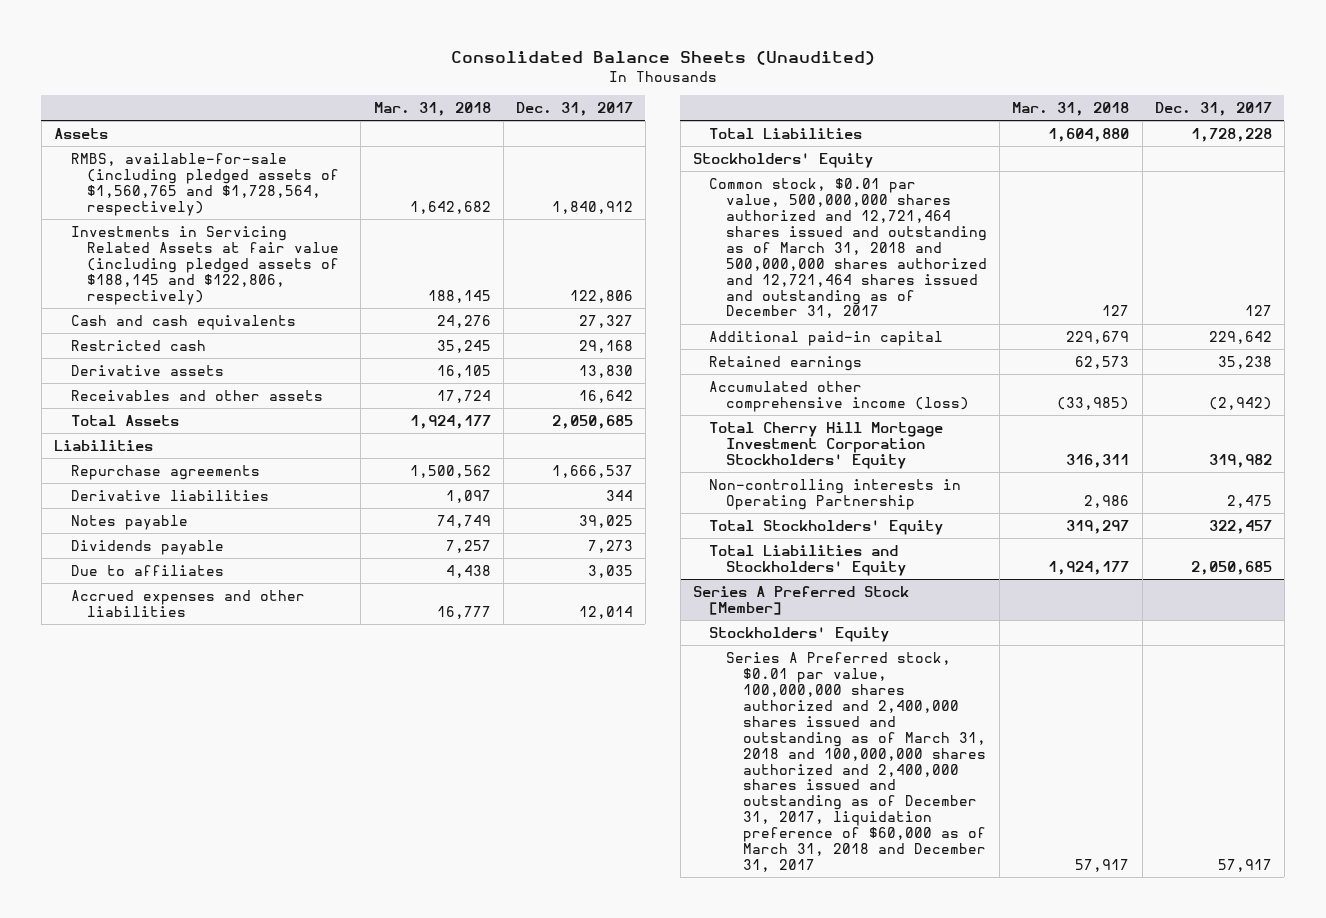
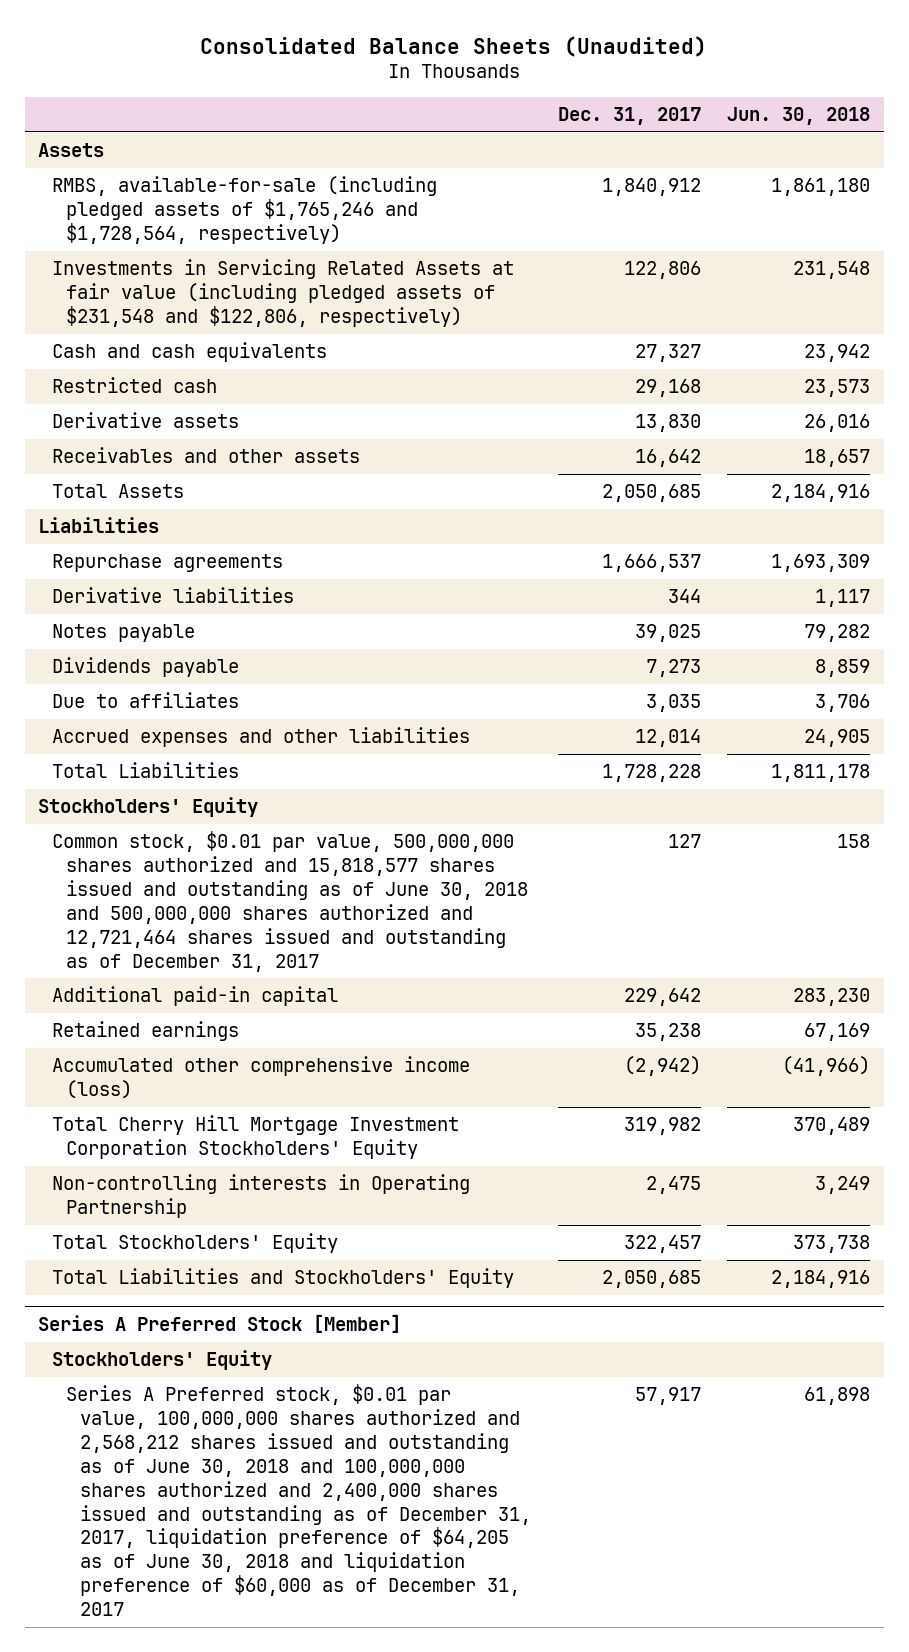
- | Mar. 31, 2018 | Dec. 31, 2017
+ | Dec. 31, 2017 | Jun. 30, 2018
- RMBS, available-for-sale (including pledged assets of $1,560,765 and $1,728,564, respectively) | 1,642,682 | 1,840,912
- Investments in Servicing Related Assets at fair value (including pledged assets of $188,145 and $122,806, respectively) | 188,145 | 122,806
+ RMBS, available-for-sale (including pledged assets of $1,765,246 and $1,728,564, respectively) | 1,840,912 | 1,861,180
+ Investments in Servicing Related Assets at fair value (including pledged assets of $231,548 and $122,806, respectively) | 122,806 | 231,548
- Common stock, $0.01 par value, 500,000,000 shares authorized and 12,721,464 shares issued and outstanding as of March 31, 2018 and 500,000,000 shares authorized and 12,721,464 shares issued and outstanding as of December 31, 2017 | 127 | 127
+ Common stock, $0.01 par value, 500,000,000 shares authorized and 15,818,577 shares issued and outstanding as of June 30, 2018 and 500,000,000 shares authorized and 12,721,464 shares issued and outstanding as of December 31, 2017 | 127 | 158
@ Series A Preferred Stock [Member]
- Series A Preferred stock, $0.01 par value, 100,000,000 shares authorized and 2,400,000 shares issued and outstanding as of March 31, 2018 and 100,000,000 shares authorized and 2,400,000 shares issued and outstanding as of December 31, 2017, liquidation preference of $60,000 as of March 31, 2018 and December 31, 2017 | 57,917 | 57,917
+ Series A Preferred stock, $0.01 par value, 100,000,000 shares authorized and 2,568,212 shares issued and outstanding as of June 30, 2018 and 100,000,000 shares authorized and 2,400,000 shares issued and outstanding as of December 31, 2017, liquidation preference of $64,205 as of June 30, 2018 and liquidation preference of $60,000 as of December 31, 2017 | 57,917 | 61,898

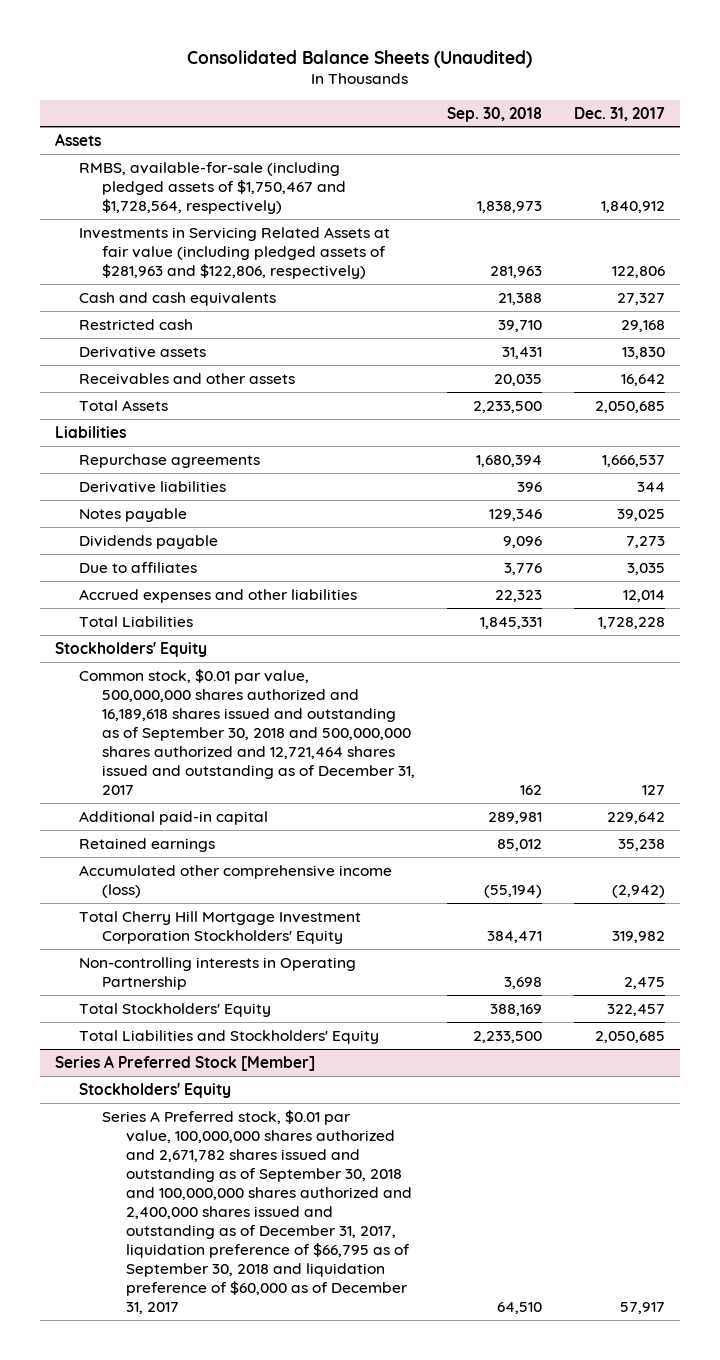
- | Dec. 31, 2017 | Jun. 30, 2018
+ | Sep. 30, 2018 | Dec. 31, 2017
- RMBS, available-for-sale (including pledged assets of $1,765,246 and $1,728,564, respectively) | 1,840,912 | 1,861,180
- Investments in Servicing Related Assets at fair value (including pledged assets of $231,548 and $122,806, respectively) | 122,806 | 231,548
+ RMBS, available-for-sale (including pledged assets of $1,750,467 and $1,728,564, respectively) | 1,838,973 | 1,840,912
+ Investments in Servicing Related Assets at fair value (including pledged assets of $281,963 and $122,806, respectively) | 281,963 | 122,806
- Common stock, $0.01 par value, 500,000,000 shares authorized and 15,818,577 shares issued and outstanding as of June 30, 2018 and 500,000,000 shares authorized and 12,721,464 shares issued and outstanding as of December 31, 2017 | 127 | 158
+ Common stock, $0.01 par value, 500,000,000 shares authorized and 16,189,618 shares issued and outstanding as of September 30, 2018 and 500,000,000 shares authorized and 12,721,464 shares issued and outstanding as of December 31, 2017 | 162 | 127
@ Series A Preferred Stock [Member]
- Series A Preferred stock, $0.01 par value, 100,000,000 shares authorized and 2,568,212 shares issued and outstanding as of June 30, 2018 and 100,000,000 shares authorized and 2,400,000 shares issued and outstanding as of December 31, 2017, liquidation preference of $64,205 as of June 30, 2018 and liquidation preference of $60,000 as of December 31, 2017 | 57,917 | 61,898
+ Series A Preferred stock, $0.01 par value, 100,000,000 shares authorized and 2,671,782 shares issued and outstanding as of September 30, 2018 and 100,000,000 shares authorized and 2,400,000 shares issued and outstanding as of December 31, 2017, liquidation preference of $66,795 as of September 30, 2018 and liquidation preference of $60,000 as of December 31, 2017 | 64,510 | 57,917

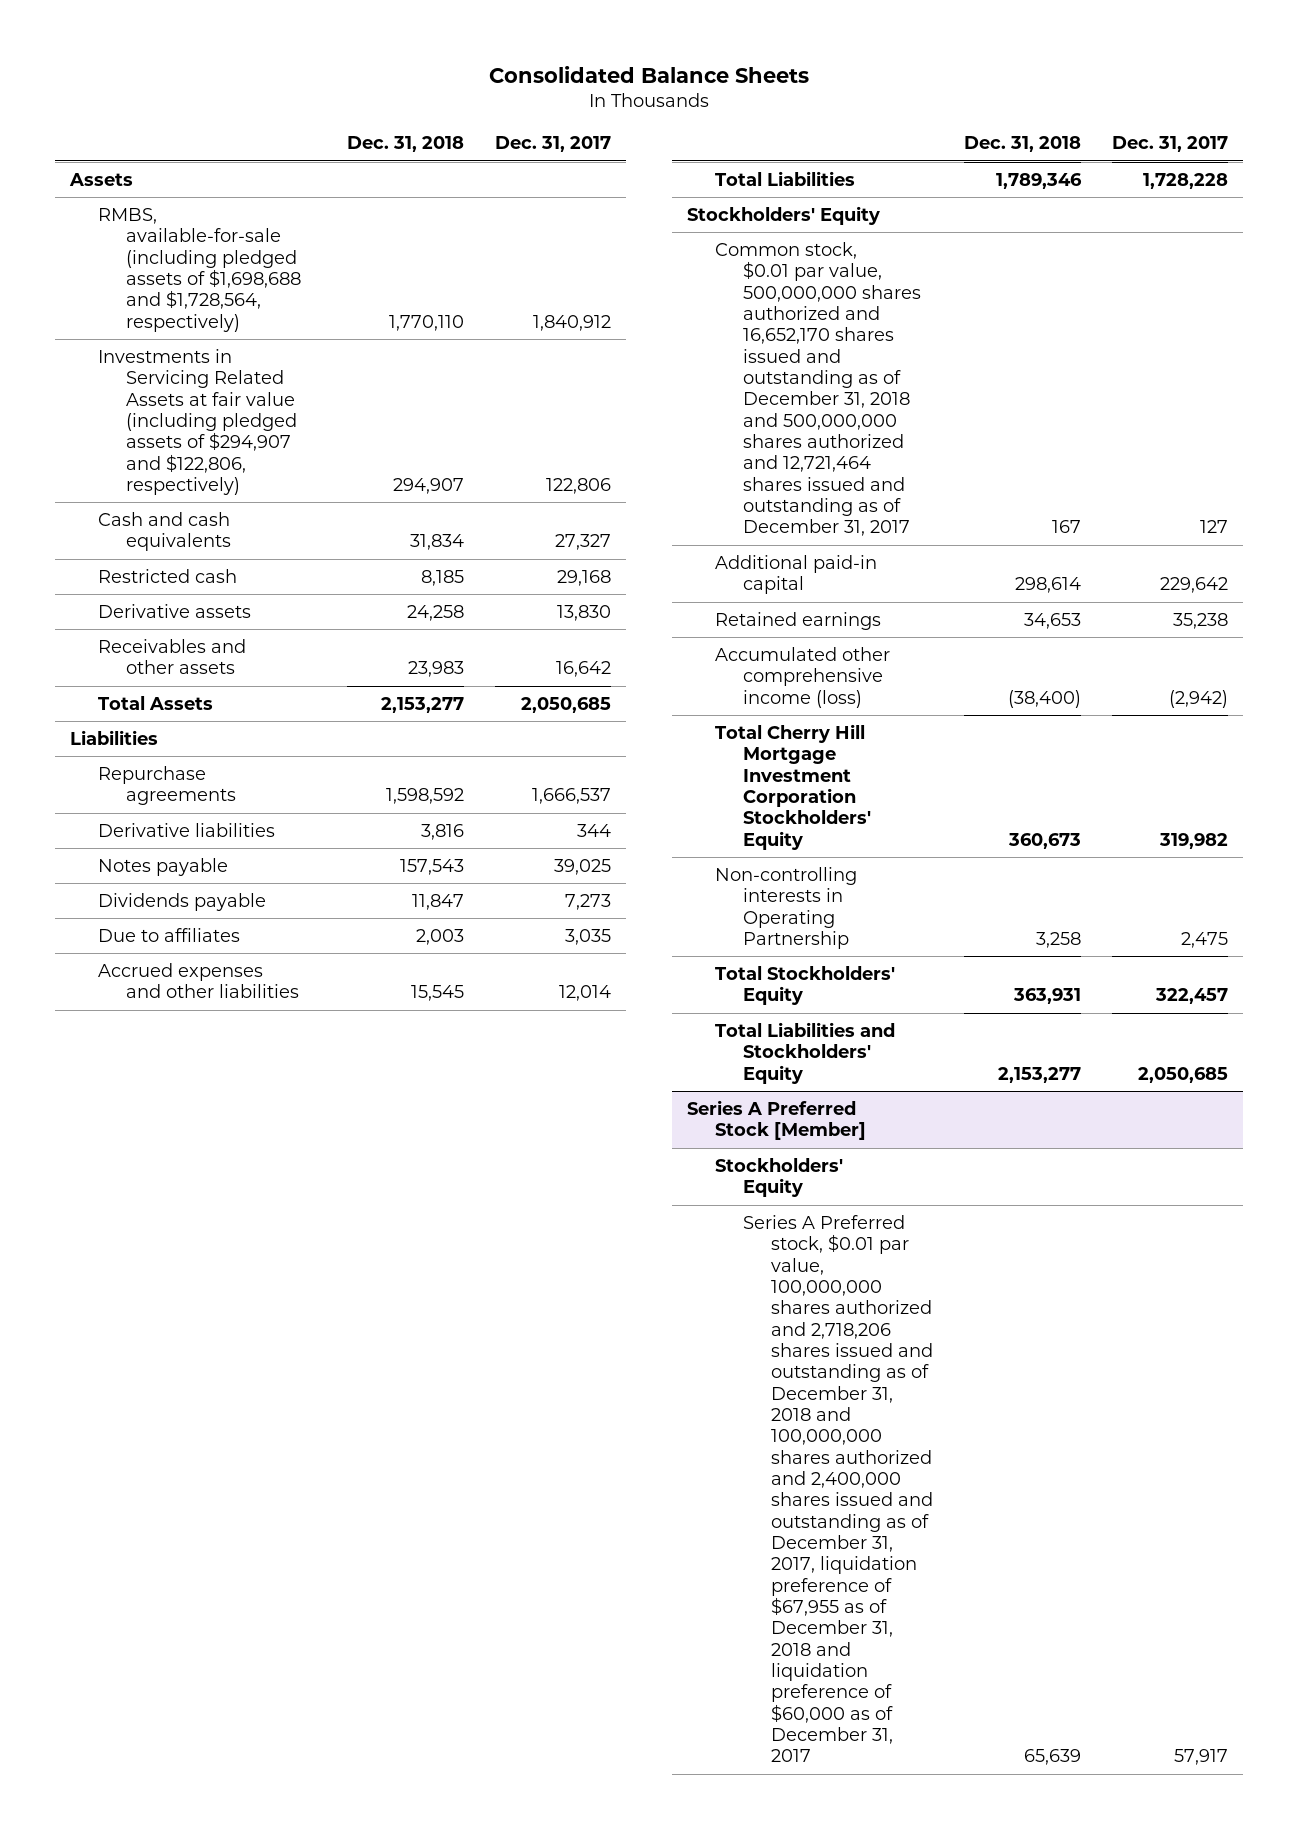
- Consolidated Balance Sheets (Unaudited)
+ Consolidated Balance Sheets
- | Sep. 30, 2018 | Dec. 31, 2017
+ | Dec. 31, 2018 | Dec. 31, 2017
- RMBS, available-for-sale (including pledged assets of $1,750,467 and $1,728,564, respectively) | 1,838,973 | 1,840,912
- Investments in Servicing Related Assets at fair value (including pledged assets of $281,963 and $122,806, respectively) | 281,963 | 122,806
+ RMBS, available-for-sale (including pledged assets of $1,698,688 and $1,728,564, respectively) | 1,770,110 | 1,840,912
+ Investments in Servicing Related Assets at fair value (including pledged assets of $294,907 and $122,806, respectively) | 294,907 | 122,806
- Common stock, $0.01 par value, 500,000,000 shares authorized and 16,189,618 shares issued and outstanding as of September 30, 2018 and 500,000,000 shares authorized and 12,721,464 shares issued and outstanding as of December 31, 2017 | 162 | 127
+ Common stock, $0.01 par value, 500,000,000 shares authorized and 16,652,170 shares issued and outstanding as of December 31, 2018 and 500,000,000 shares authorized and 12,721,464 shares issued and outstanding as of December 31, 2017 | 167 | 127
@ Series A Preferred Stock [Member]
- Series A Preferred stock, $0.01 par value, 100,000,000 shares authorized and 2,671,782 shares issued and outstanding as of September 30, 2018 and 100,000,000 shares authorized and 2,400,000 shares issued and outstanding as of December 31, 2017, liquidation preference of $66,795 as of September 30, 2018 and liquidation preference of $60,000 as of December 31, 2017 | 64,510 | 57,917
+ Series A Preferred stock, $0.01 par value, 100,000,000 shares authorized and 2,718,206 shares issued and outstanding as of December 31, 2018 and 100,000,000 shares authorized and 2,400,000 shares issued and outstanding as of December 31, 2017, liquidation preference of $67,955 as of December 31, 2018 and liquidation preference of $60,000 as of December 31, 2017 | 65,639 | 57,917

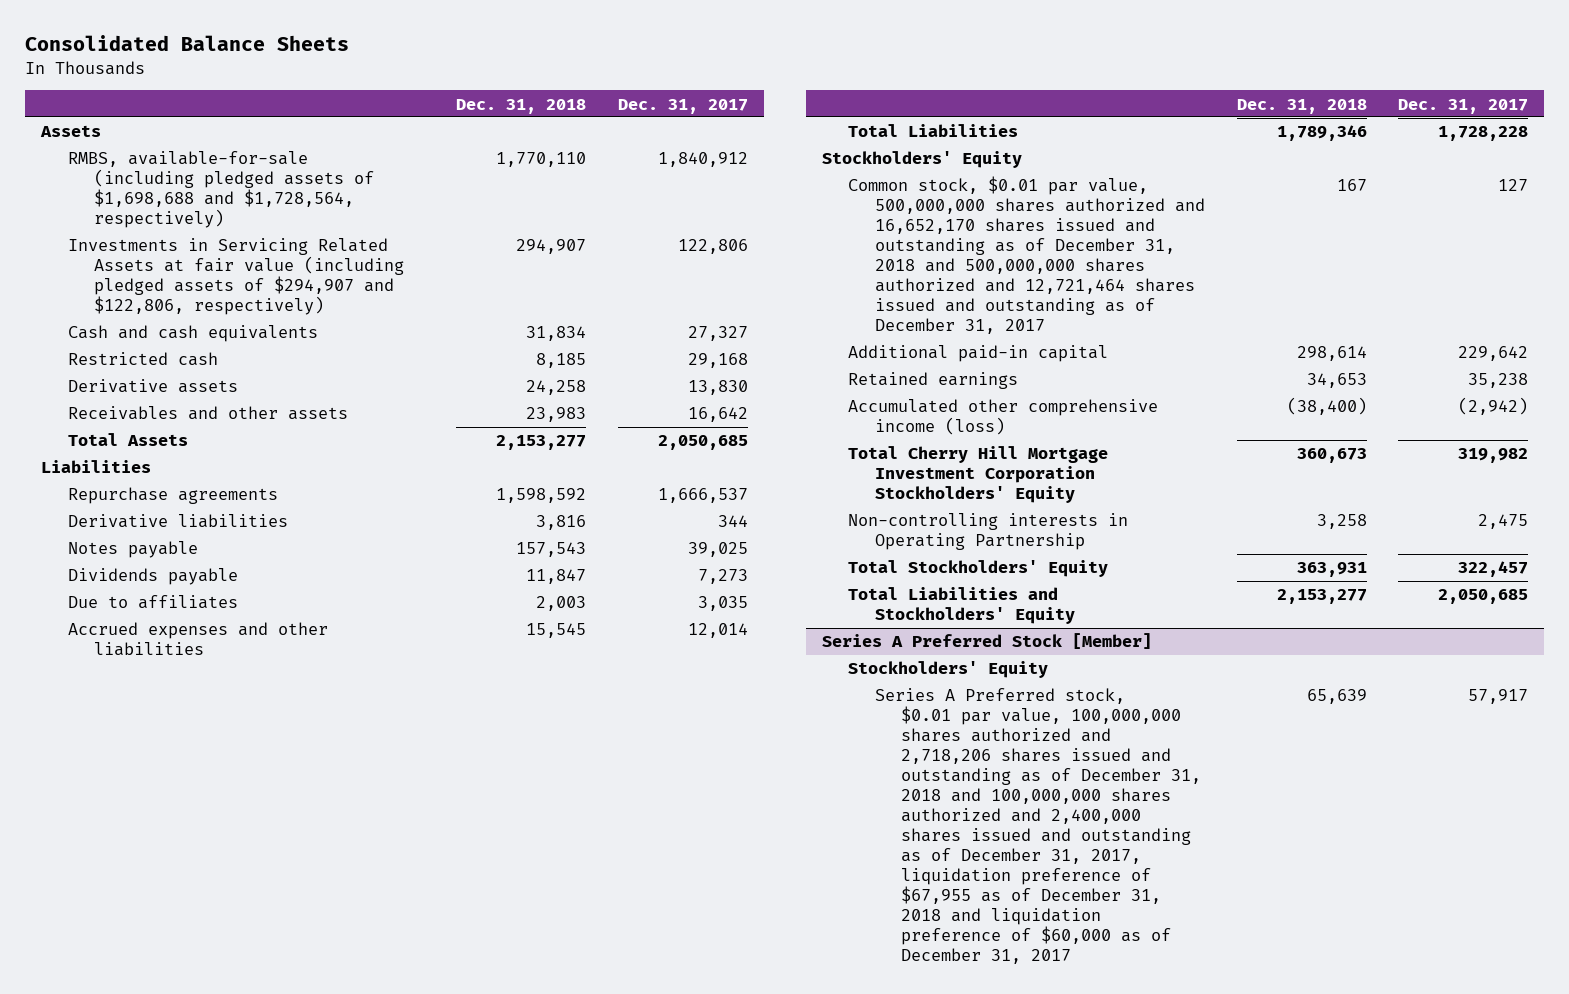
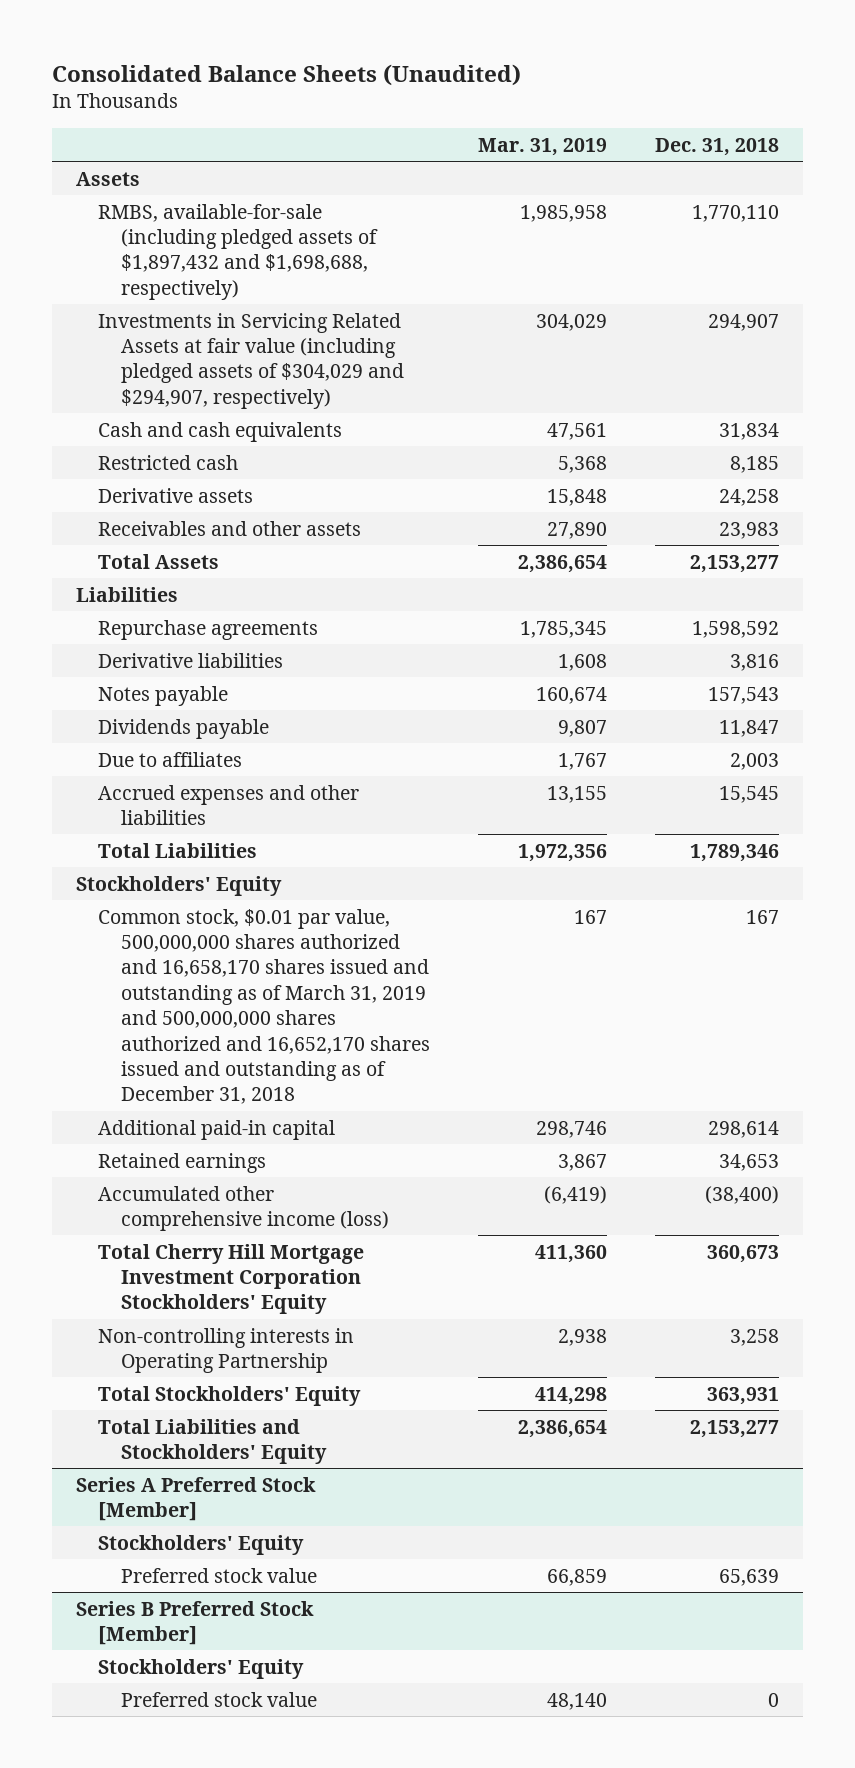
- Consolidated Balance Sheets
+ Consolidated Balance Sheets (Unaudited)
- | Dec. 31, 2018 | Dec. 31, 2017
+ | Mar. 31, 2019 | Dec. 31, 2018
- RMBS, available-for-sale (including pledged assets of $1,698,688 and $1,728,564, respectively) | 1,770,110 | 1,840,912
- Investments in Servicing Related Assets at fair value (including pledged assets of $294,907 and $122,806, respectively) | 294,907 | 122,806
+ RMBS, available-for-sale (including pledged assets of $1,897,432 and $1,698,688, respectively) | 1,985,958 | 1,770,110
+ Investments in Servicing Related Assets at fair value (including pledged assets of $304,029 and $294,907, respectively) | 304,029 | 294,907
- Common stock, $0.01 par value, 500,000,000 shares authorized and 16,652,170 shares issued and outstanding as of December 31, 2018 and 500,000,000 shares authorized and 12,721,464 shares issued and outstanding as of December 31, 2017 | 167 | 127
+ Common stock, $0.01 par value, 500,000,000 shares authorized and 16,658,170 shares issued and outstanding as of March 31, 2019 and 500,000,000 shares authorized and 16,652,170 shares issued and outstanding as of December 31, 2018 | 167 | 167
@ Series A Preferred Stock [Member]
- Series A Preferred stock, $0.01 par value, 100,000,000 shares authorized and 2,718,206 shares issued and outstanding as of December 31, 2018 and 100,000,000 shares authorized and 2,400,000 shares issued and outstanding as of December 31, 2017, liquidation preference of $67,955 as of December 31, 2018 and liquidation preference of $60,000 as of December 31, 2017 | 65,639 | 57,917
+ Preferred stock value | 66,859 | 65,639
+ Series B Preferred Stock [Member]
+ Stockholders' Equity
+ Preferred stock value | 48,140 | 0

